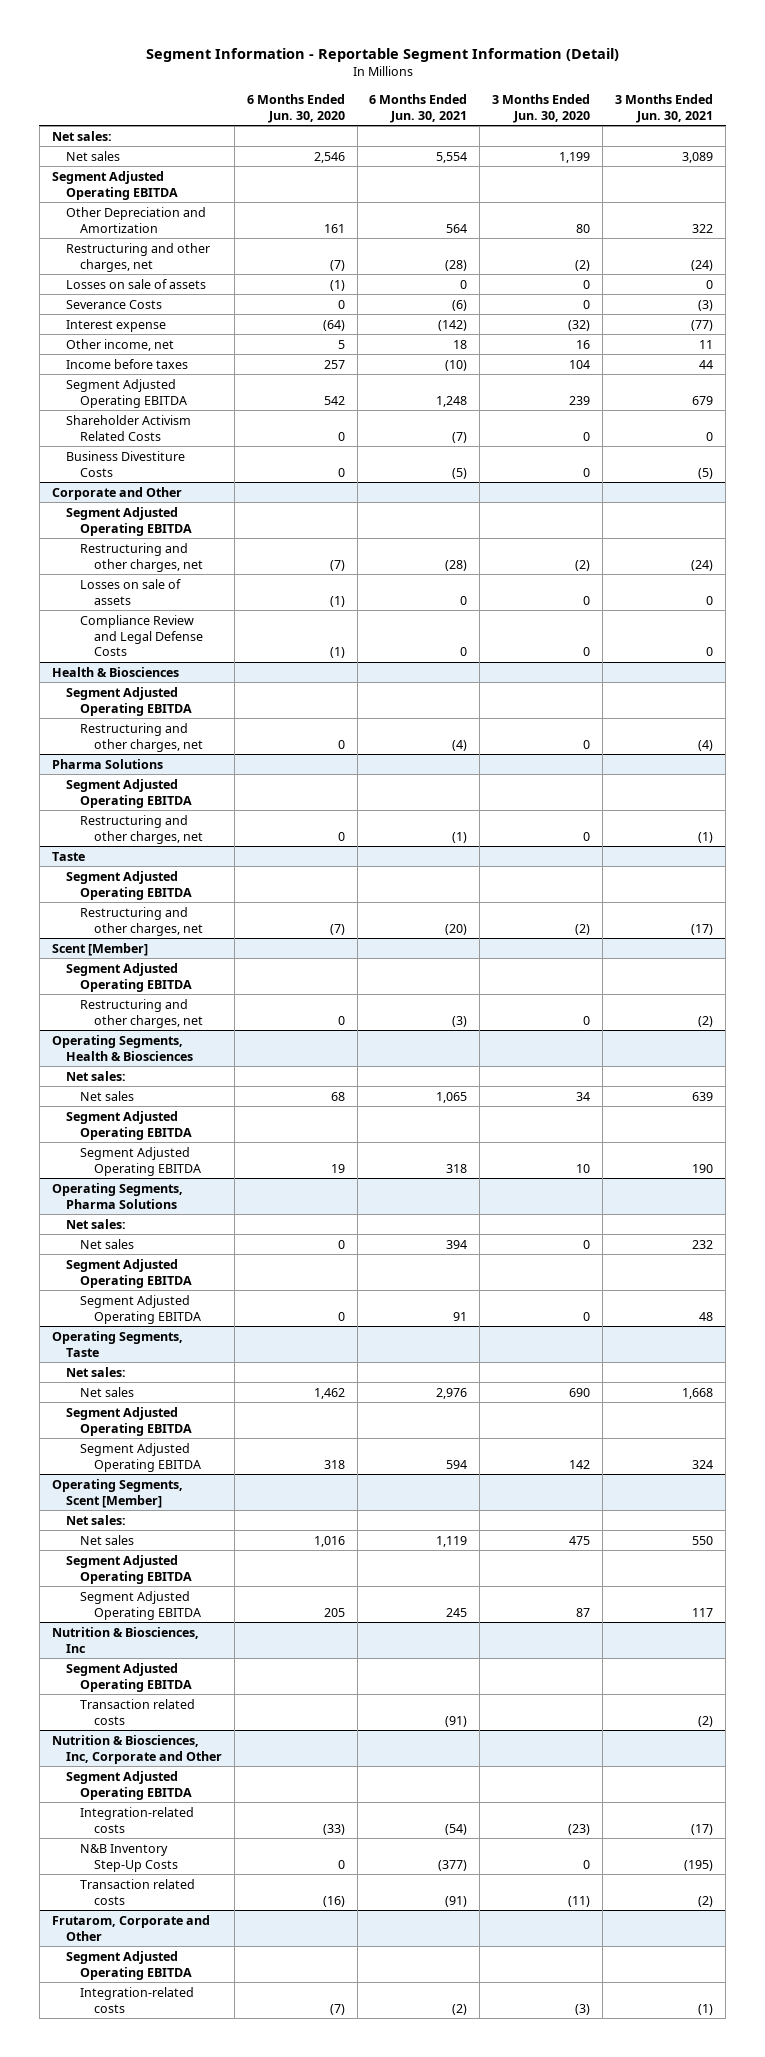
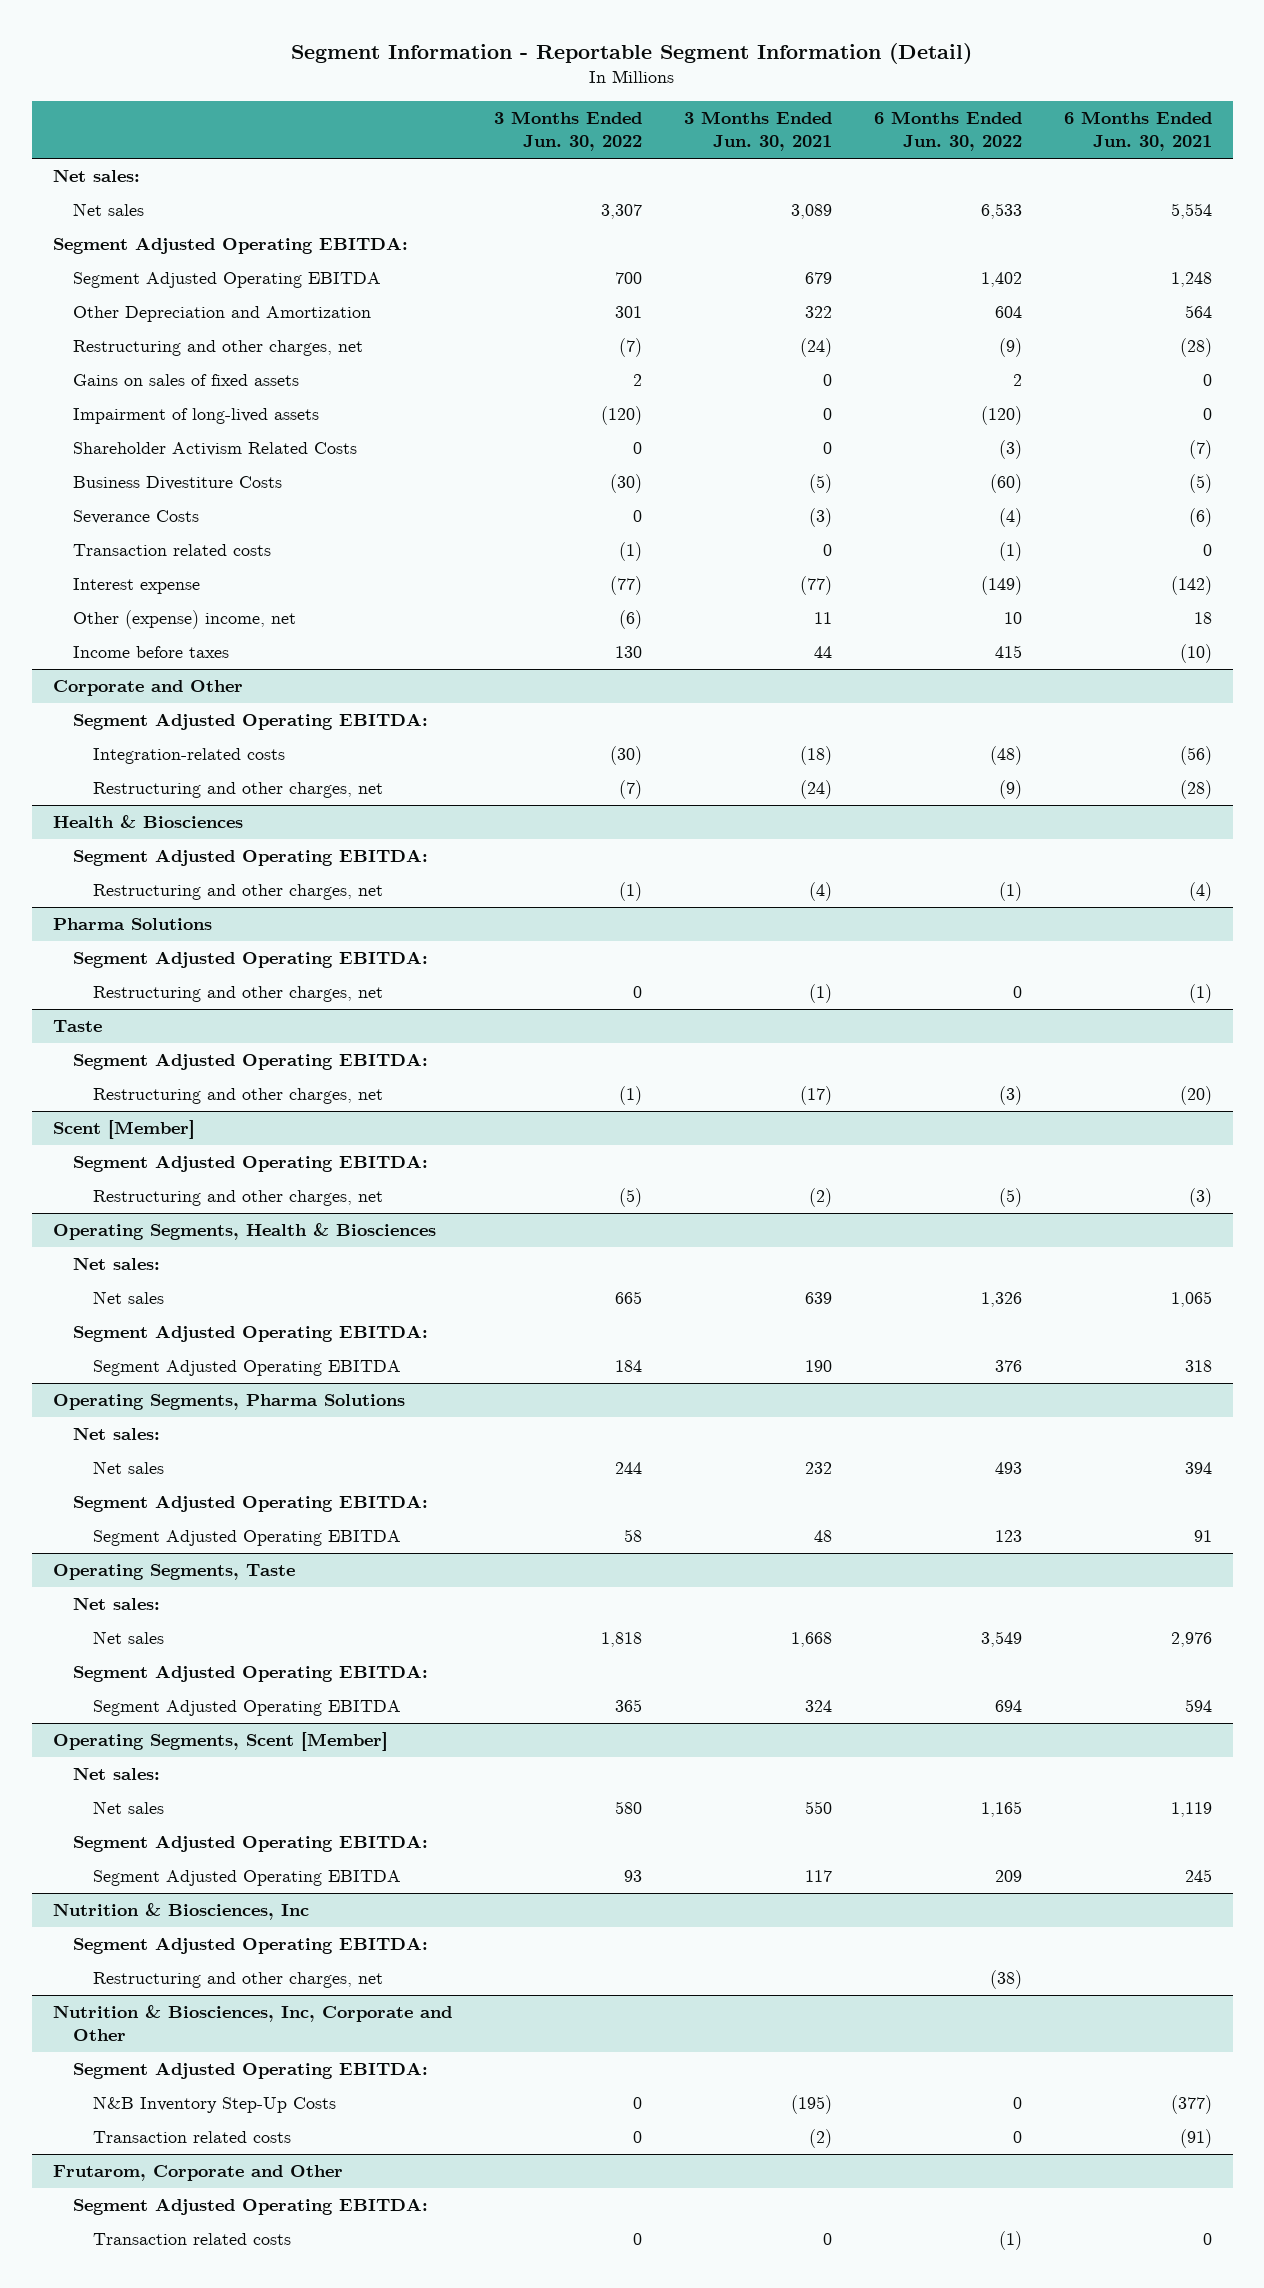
- | 6 Months Ended Jun. 30, 2020 | 6 Months Ended Jun. 30, 2021 | 3 Months Ended Jun. 30, 2020 | 3 Months Ended Jun. 30, 2021
+ | 3 Months Ended Jun. 30, 2022 | 3 Months Ended Jun. 30, 2021 | 6 Months Ended Jun. 30, 2022 | 6 Months Ended Jun. 30, 2021
- Segment Adjusted Operating EBITDA
+ Segment Adjusted Operating EBITDA:
moved up: Segment Adjusted Operating EBITDA | 700 | 679 | 1,402 | 1,248
- Losses on sale of assets | (1) | 0 | 0 | 0
+ Gains on sales of fixed assets | 2 | 0 | 2 | 0
+ Impairment of long-lived assets | (120) | 0 | (120) | 0
moved up: Shareholder Activism Related Costs | 0 | 0 | (3) | (7)
moved up: Business Divestiture Costs | (30) | (5) | (60) | (5)
+ Transaction related costs | (1) | 0 | (1) | 0
- Other income, net | 5 | 18 | 16 | 11
+ Other (expense) income, net | (6) | 11 | 10 | 18
@ Corporate and Other
- Segment Adjusted Operating EBITDA
+ Segment Adjusted Operating EBITDA:
+ Integration-related costs | (30) | (18) | (48) | (56)
- Losses on sale of assets | (1) | 0 | 0 | 0
- Compliance Review and Legal Defense Costs | (1) | 0 | 0 | 0
@ Health & Biosciences
- Segment Adjusted Operating EBITDA
+ Segment Adjusted Operating EBITDA:
@ Pharma Solutions
- Segment Adjusted Operating EBITDA
+ Segment Adjusted Operating EBITDA:
@ Taste
- Segment Adjusted Operating EBITDA
+ Segment Adjusted Operating EBITDA:
@ Scent [Member]
- Segment Adjusted Operating EBITDA
+ Segment Adjusted Operating EBITDA:
@ Operating Segments, Health & Biosciences
- Segment Adjusted Operating EBITDA
+ Segment Adjusted Operating EBITDA:
@ Operating Segments, Pharma Solutions
- Segment Adjusted Operating EBITDA
+ Segment Adjusted Operating EBITDA:
@ Operating Segments, Taste
- Segment Adjusted Operating EBITDA
+ Segment Adjusted Operating EBITDA:
@ Operating Segments, Scent [Member]
- Segment Adjusted Operating EBITDA
+ Segment Adjusted Operating EBITDA:
@ Nutrition & Biosciences, Inc
- Segment Adjusted Operating EBITDA
- Transaction related costs | | (91) | | (2)
+ Segment Adjusted Operating EBITDA:
+ Restructuring and other charges, net | | | (38) |
@ Nutrition & Biosciences, Inc, Corporate and Other
- Segment Adjusted Operating EBITDA
- Integration-related costs | (33) | (54) | (23) | (17)
+ Segment Adjusted Operating EBITDA:
@ Frutarom, Corporate and Other
- Segment Adjusted Operating EBITDA
- Integration-related costs | (7) | (2) | (3) | (1)
+ Segment Adjusted Operating EBITDA:
+ Transaction related costs | 0 | 0 | (1) | 0

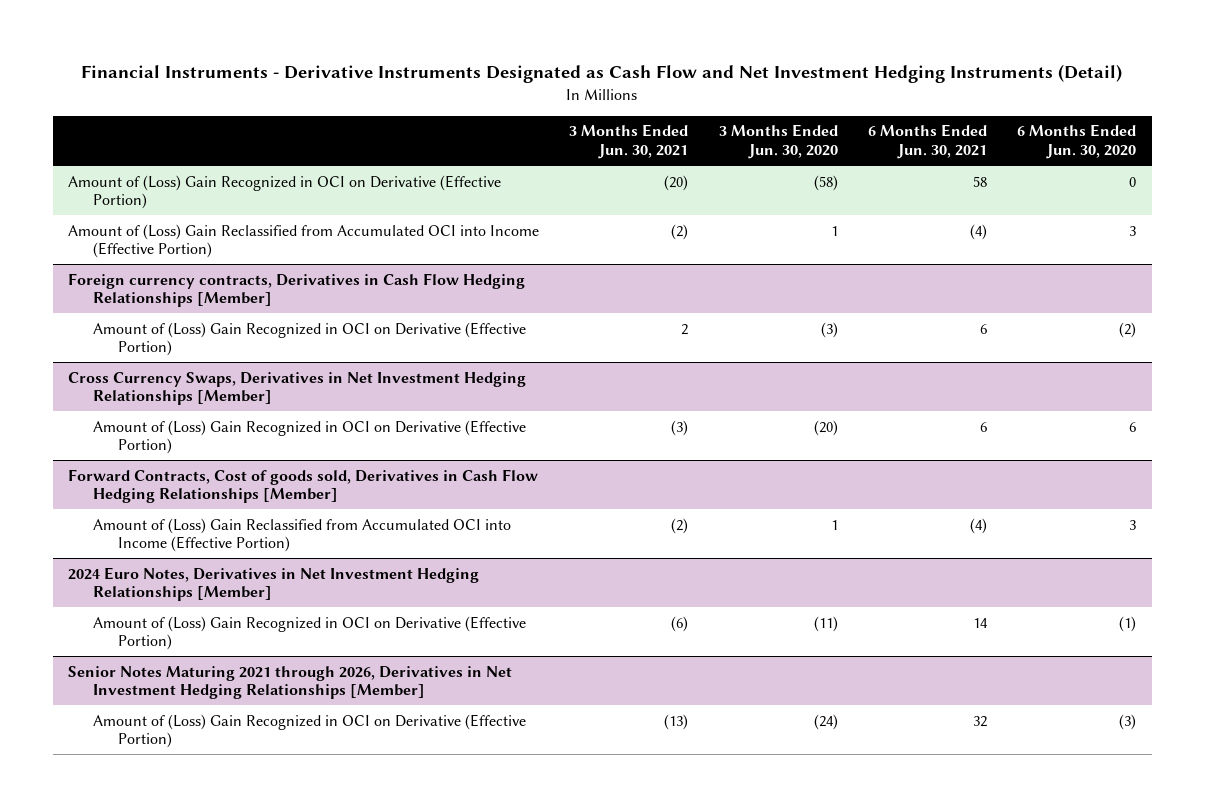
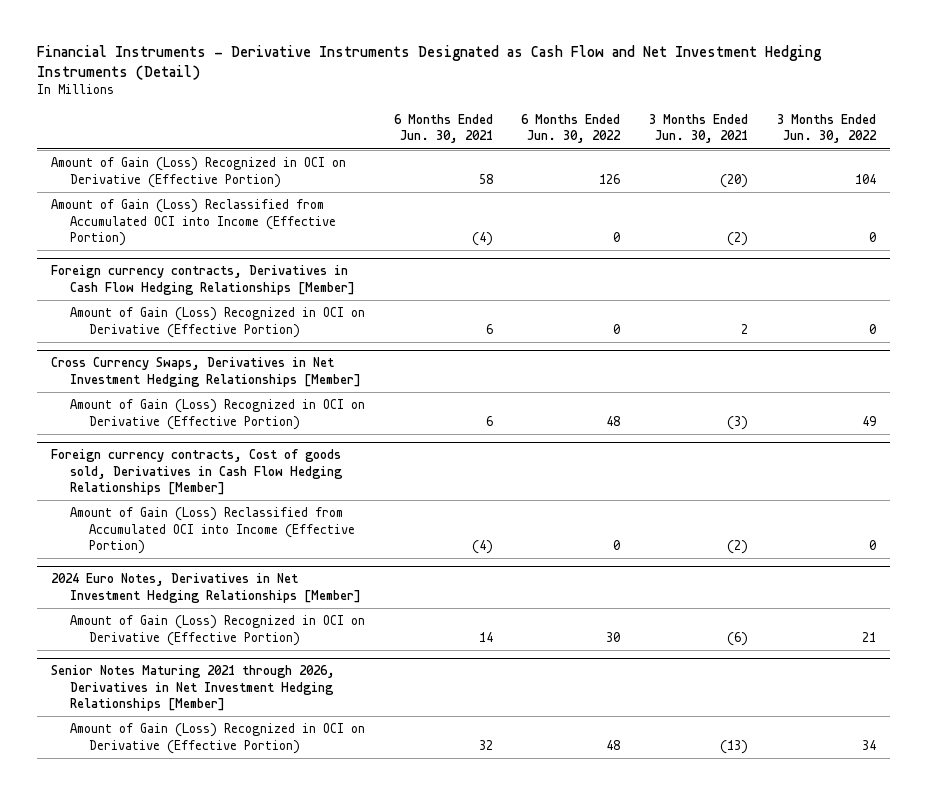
- | 3 Months Ended Jun. 30, 2021 | 3 Months Ended Jun. 30, 2020 | 6 Months Ended Jun. 30, 2021 | 6 Months Ended Jun. 30, 2020
+ | 6 Months Ended Jun. 30, 2021 | 6 Months Ended Jun. 30, 2022 | 3 Months Ended Jun. 30, 2021 | 3 Months Ended Jun. 30, 2022
- Amount of (Loss) Gain Recognized in OCI on Derivative (Effective Portion) | (20) | (58) | 58 | 0
- Amount of (Loss) Gain Reclassified from Accumulated OCI into Income (Effective Portion) | (2) | 1 | (4) | 3
+ Amount of Gain (Loss) Recognized in OCI on Derivative (Effective Portion) | 58 | 126 | (20) | 104
+ Amount of Gain (Loss) Reclassified from Accumulated OCI into Income (Effective Portion) | (4) | 0 | (2) | 0
@ Foreign currency contracts, Derivatives in Cash Flow Hedging Relationships [Member]
- Amount of (Loss) Gain Recognized in OCI on Derivative (Effective Portion) | 2 | (3) | 6 | (2)
+ Amount of Gain (Loss) Recognized in OCI on Derivative (Effective Portion) | 6 | 0 | 2 | 0
@ Cross Currency Swaps, Derivatives in Net Investment Hedging Relationships [Member]
- Amount of (Loss) Gain Recognized in OCI on Derivative (Effective Portion) | (3) | (20) | 6 | 6
- Forward Contracts, Cost of goods sold, Derivatives in Cash Flow Hedging Relationships [Member]
- Amount of (Loss) Gain Reclassified from Accumulated OCI into Income (Effective Portion) | (2) | 1 | (4) | 3
@ Cross Currency Swaps, Derivatives in Net Investment Hedging Relationships [Member]
+ Amount of Gain (Loss) Recognized in OCI on Derivative (Effective Portion) | 6 | 48 | (3) | 49
+ Foreign currency contracts, Cost of goods sold, Derivatives in Cash Flow Hedging Relationships [Member]
+ Amount of Gain (Loss) Reclassified from Accumulated OCI into Income (Effective Portion) | (4) | 0 | (2) | 0
@ 2024 Euro Notes, Derivatives in Net Investment Hedging Relationships [Member]
- Amount of (Loss) Gain Recognized in OCI on Derivative (Effective Portion) | (6) | (11) | 14 | (1)
+ Amount of Gain (Loss) Recognized in OCI on Derivative (Effective Portion) | 14 | 30 | (6) | 21
@ Senior Notes Maturing 2021 through 2026, Derivatives in Net Investment Hedging Relationships [Member]
- Amount of (Loss) Gain Recognized in OCI on Derivative (Effective Portion) | (13) | (24) | 32 | (3)
+ Amount of Gain (Loss) Recognized in OCI on Derivative (Effective Portion) | 32 | 48 | (13) | 34

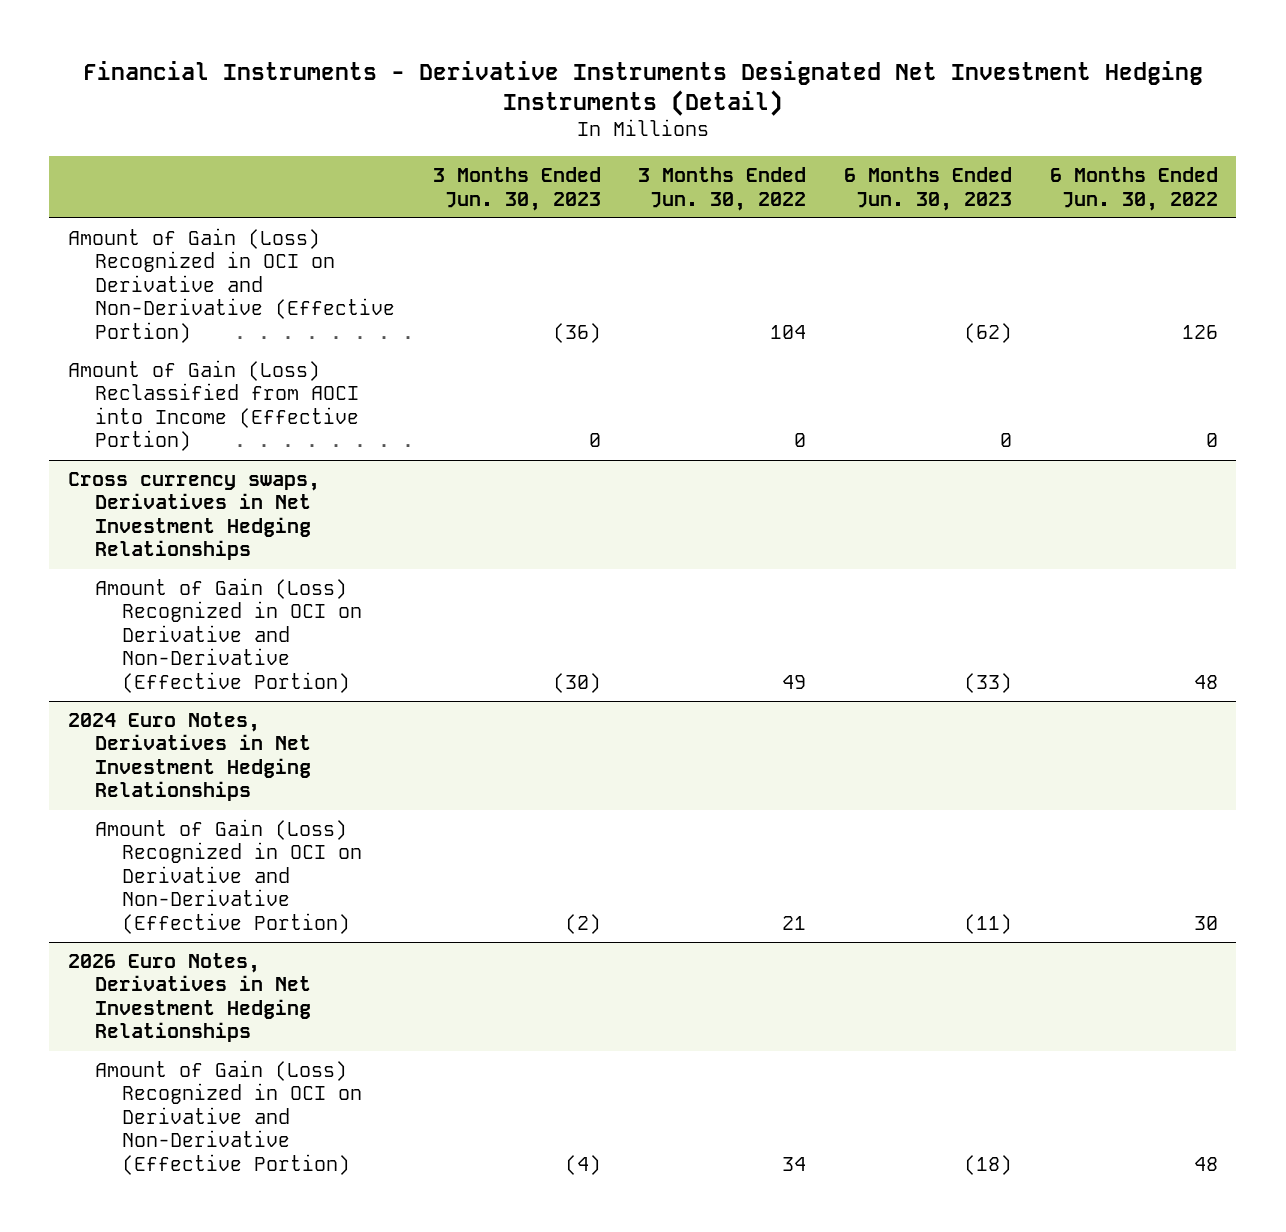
- Financial Instruments - Derivative Instruments Designated as Cash Flow and Net Investment Hedging Instruments (Detail)
+ Financial Instruments - Derivative Instruments Designated Net Investment Hedging Instruments (Detail)
- | 6 Months Ended Jun. 30, 2021 | 6 Months Ended Jun. 30, 2022 | 3 Months Ended Jun. 30, 2021 | 3 Months Ended Jun. 30, 2022
+ | 3 Months Ended Jun. 30, 2023 | 3 Months Ended Jun. 30, 2022 | 6 Months Ended Jun. 30, 2023 | 6 Months Ended Jun. 30, 2022
- Amount of Gain (Loss) Recognized in OCI on Derivative (Effective Portion) | 58 | 126 | (20) | 104
- Amount of Gain (Loss) Reclassified from Accumulated OCI into Income (Effective Portion) | (4) | 0 | (2) | 0
- Foreign currency contracts, Derivatives in Cash Flow Hedging Relationships [Member]
- Amount of Gain (Loss) Recognized in OCI on Derivative (Effective Portion) | 6 | 0 | 2 | 0
- Cross Currency Swaps, Derivatives in Net Investment Hedging Relationships [Member]
- Amount of Gain (Loss) Recognized in OCI on Derivative (Effective Portion) | 6 | 48 | (3) | 49
- Foreign currency contracts, Cost of goods sold, Derivatives in Cash Flow Hedging Relationships [Member]
- Amount of Gain (Loss) Reclassified from Accumulated OCI into Income (Effective Portion) | (4) | 0 | (2) | 0
- 2024 Euro Notes, Derivatives in Net Investment Hedging Relationships [Member]
- Amount of Gain (Loss) Recognized in OCI on Derivative (Effective Portion) | 14 | 30 | (6) | 21
- Senior Notes Maturing 2021 through 2026, Derivatives in Net Investment Hedging Relationships [Member]
- Amount of Gain (Loss) Recognized in OCI on Derivative (Effective Portion) | 32 | 48 | (13) | 34
+ Amount of Gain (Loss) Recognized in OCI on Derivative and Non-Derivative (Effective Portion) | (36) | 104 | (62) | 126
+ Amount of Gain (Loss) Reclassified from AOCI into Income (Effective Portion) | 0 | 0 | 0 | 0
+ Cross currency swaps, Derivatives in Net Investment Hedging Relationships
+ Amount of Gain (Loss) Recognized in OCI on Derivative and Non-Derivative (Effective Portion) | (30) | 49 | (33) | 48
+ 2024 Euro Notes, Derivatives in Net Investment Hedging Relationships
+ Amount of Gain (Loss) Recognized in OCI on Derivative and Non-Derivative (Effective Portion) | (2) | 21 | (11) | 30
+ 2026 Euro Notes, Derivatives in Net Investment Hedging Relationships
+ Amount of Gain (Loss) Recognized in OCI on Derivative and Non-Derivative (Effective Portion) | (4) | 34 | (18) | 48

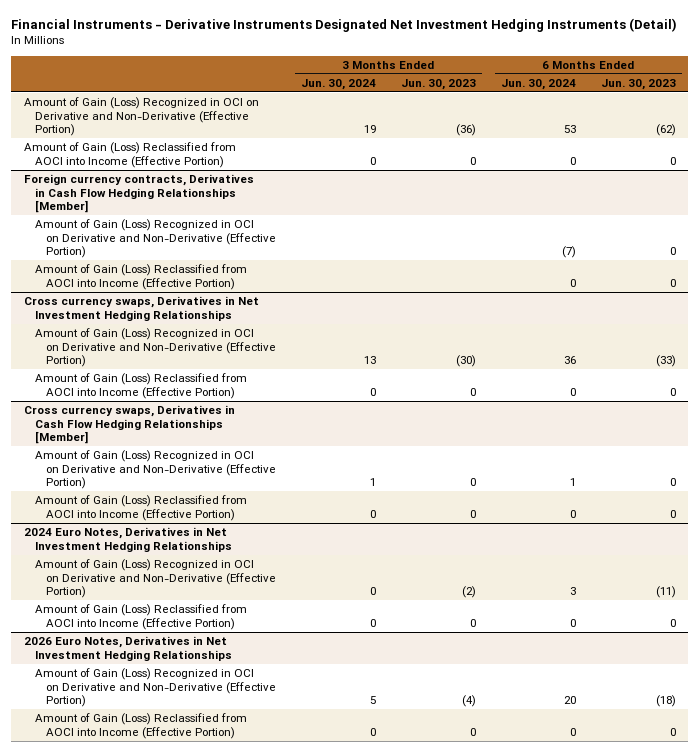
- | 3 Months Ended Jun. 30, 2023 | 3 Months Ended Jun. 30, 2022 | 6 Months Ended Jun. 30, 2023 | 6 Months Ended Jun. 30, 2022
+ | 3 Months Ended Jun. 30, 2024 | 3 Months Ended Jun. 30, 2023 | 6 Months Ended Jun. 30, 2024 | 6 Months Ended Jun. 30, 2023
+ Foreign currency contracts, Derivatives in Cash Flow Hedging Relationships [Member]
+ Amount of Gain (Loss) Recognized in OCI on Derivative and Non-Derivative (Effective Portion) | | | (7) | 0
+ Amount of Gain (Loss) Reclassified from AOCI into Income (Effective Portion) | | | 0 | 0
@ Cross currency swaps, Derivatives in Net Investment Hedging Relationships
+ Amount of Gain (Loss) Reclassified from AOCI into Income (Effective Portion) | 0 | 0 | 0 | 0
+ Cross currency swaps, Derivatives in Cash Flow Hedging Relationships [Member]
+ Amount of Gain (Loss) Recognized in OCI on Derivative and Non-Derivative (Effective Portion) | 1 | 0 | 1 | 0
+ Amount of Gain (Loss) Reclassified from AOCI into Income (Effective Portion) | 0 | 0 | 0 | 0
@ 2024 Euro Notes, Derivatives in Net Investment Hedging Relationships
+ Amount of Gain (Loss) Reclassified from AOCI into Income (Effective Portion) | 0 | 0 | 0 | 0
@ 2026 Euro Notes, Derivatives in Net Investment Hedging Relationships
+ Amount of Gain (Loss) Reclassified from AOCI into Income (Effective Portion) | 0 | 0 | 0 | 0

